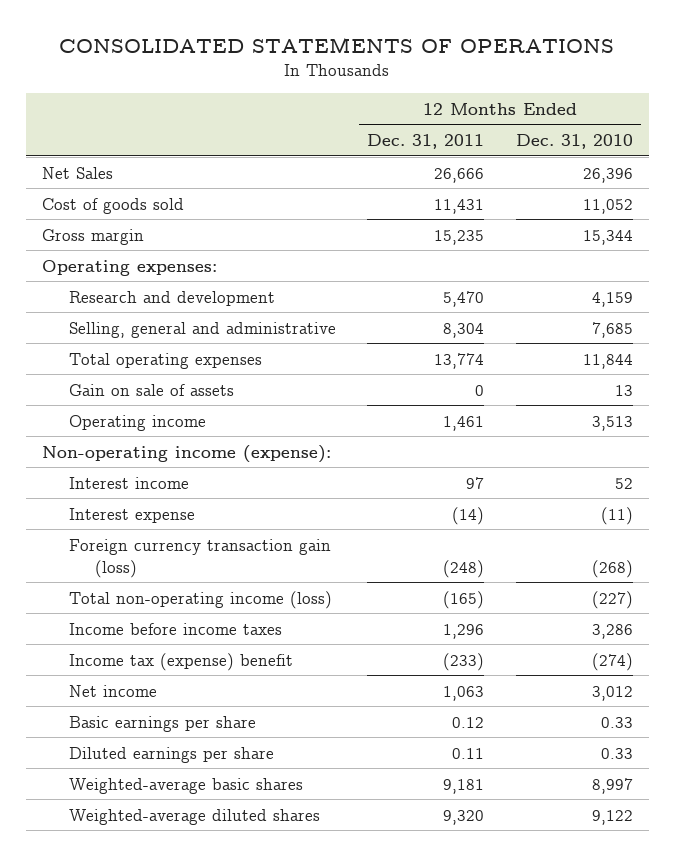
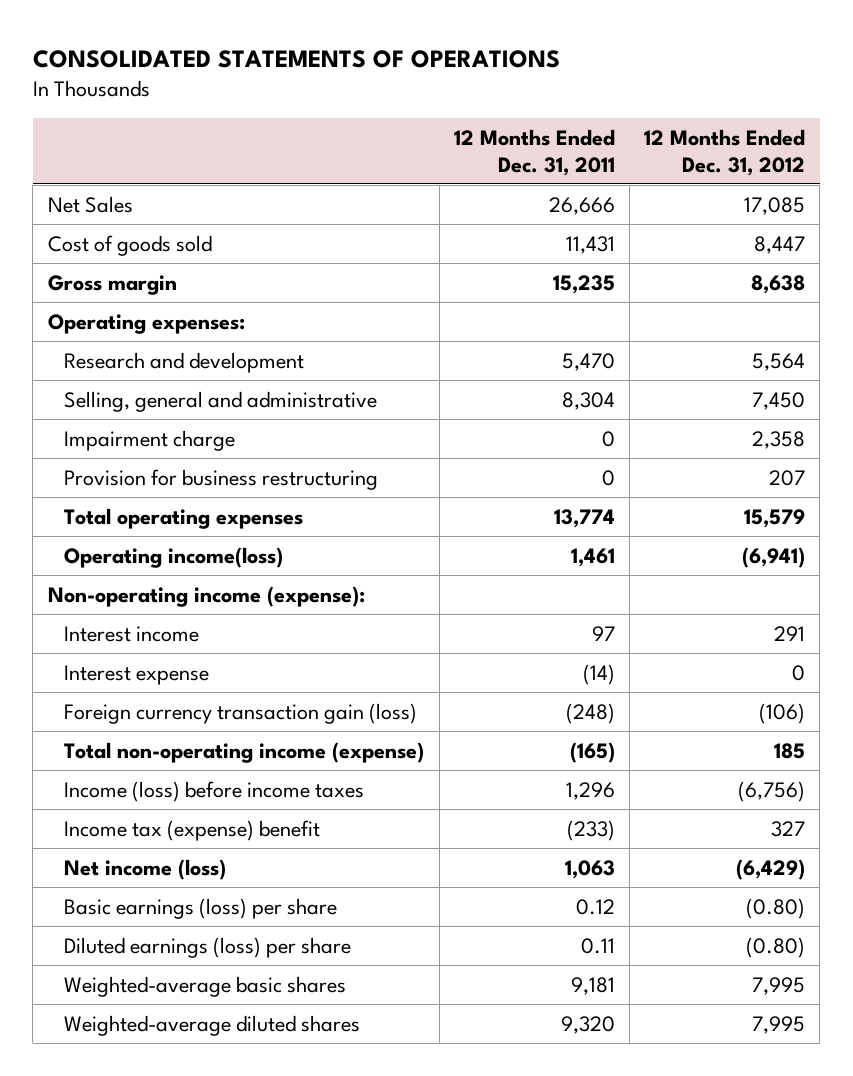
- | 12 Months Ended Dec. 31, 2011 | 12 Months Ended Dec. 31, 2010
+ | 12 Months Ended Dec. 31, 2011 | 12 Months Ended Dec. 31, 2012
+ Impairment charge | 0 | 2,358
+ Provision for business restructuring | 0 | 207
- Gain on sale of assets | 0 | 13
- Operating income | 1,461 | 3,513
+ Operating income(loss) | 1,461 | (6,941)
- Total non-operating income (loss) | (165) | (227)
- Income before income taxes | 1,296 | 3,286
+ Total non-operating income (expense) | (165) | 185
+ Income (loss) before income taxes | 1,296 | (6,756)
- Net income | 1,063 | 3,012
- Basic earnings per share | 0.12 | 0.33
- Diluted earnings per share | 0.11 | 0.33
+ Net income (loss) | 1,063 | (6,429)
+ Basic earnings (loss) per share | 0.12 | (0.80)
+ Diluted earnings (loss) per share | 0.11 | (0.80)

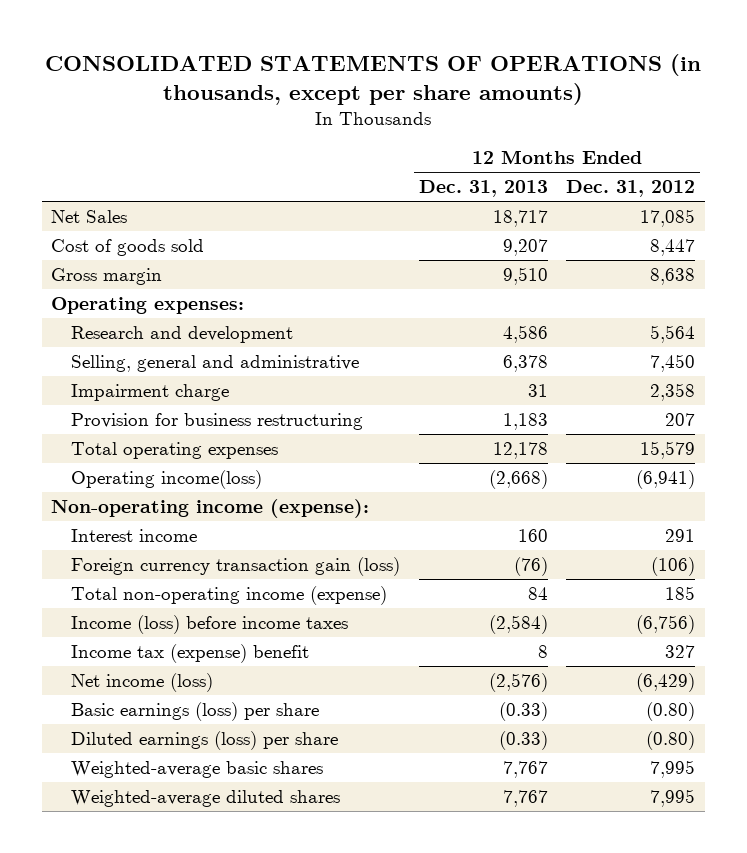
- CONSOLIDATED STATEMENTS OF OPERATIONS
+ CONSOLIDATED STATEMENTS OF OPERATIONS (in thousands, except per share amounts)
- | 12 Months Ended Dec. 31, 2011 | 12 Months Ended Dec. 31, 2012
+ | 12 Months Ended Dec. 31, 2013 | 12 Months Ended Dec. 31, 2012
- Interest expense | (14) | 0

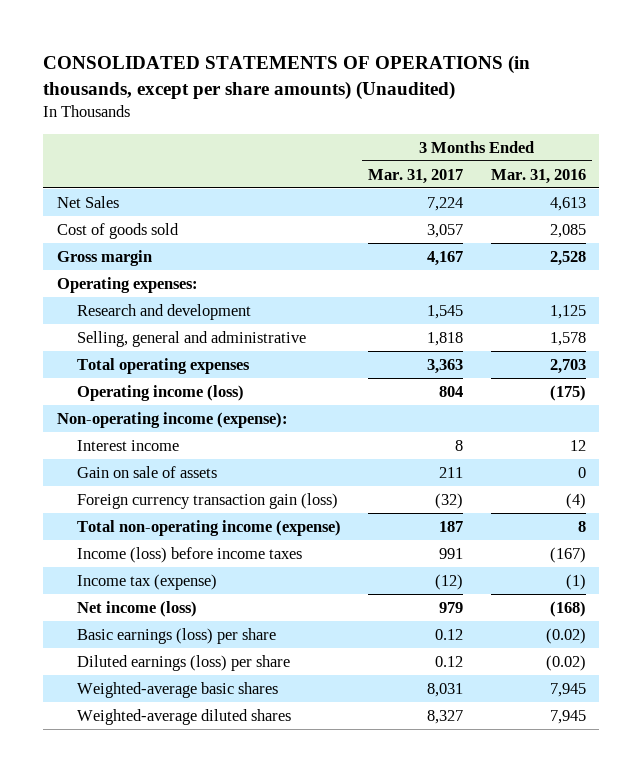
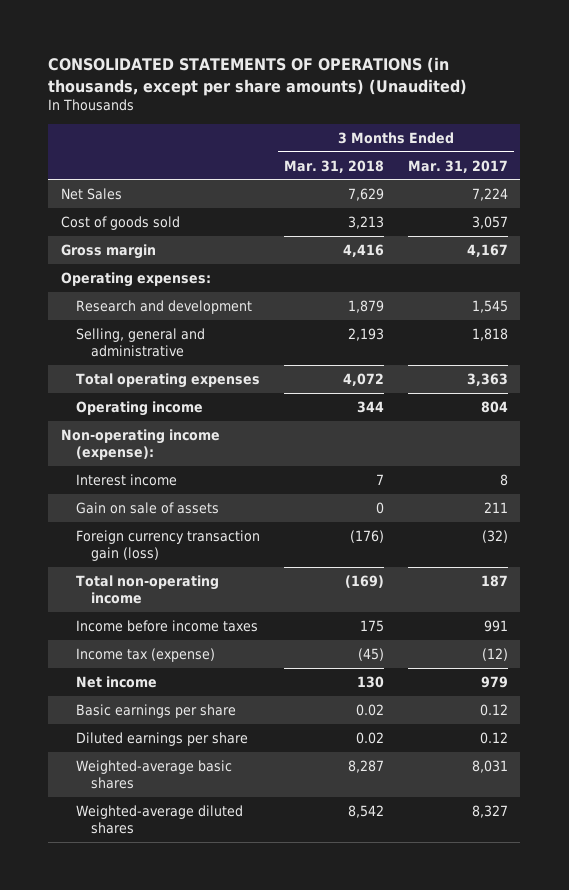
- | 3 Months Ended Mar. 31, 2017 | 3 Months Ended Mar. 31, 2016
+ | 3 Months Ended Mar. 31, 2018 | 3 Months Ended Mar. 31, 2017
- Operating income (loss) | 804 | (175)
+ Operating income | 344 | 804
- Total non-operating income (expense) | 187 | 8
- Income (loss) before income taxes | 991 | (167)
+ Total non-operating income | (169) | 187
+ Income before income taxes | 175 | 991
- Net income (loss) | 979 | (168)
- Basic earnings (loss) per share | 0.12 | (0.02)
- Diluted earnings (loss) per share | 0.12 | (0.02)
+ Net income | 130 | 979
+ Basic earnings per share | 0.02 | 0.12
+ Diluted earnings per share | 0.02 | 0.12

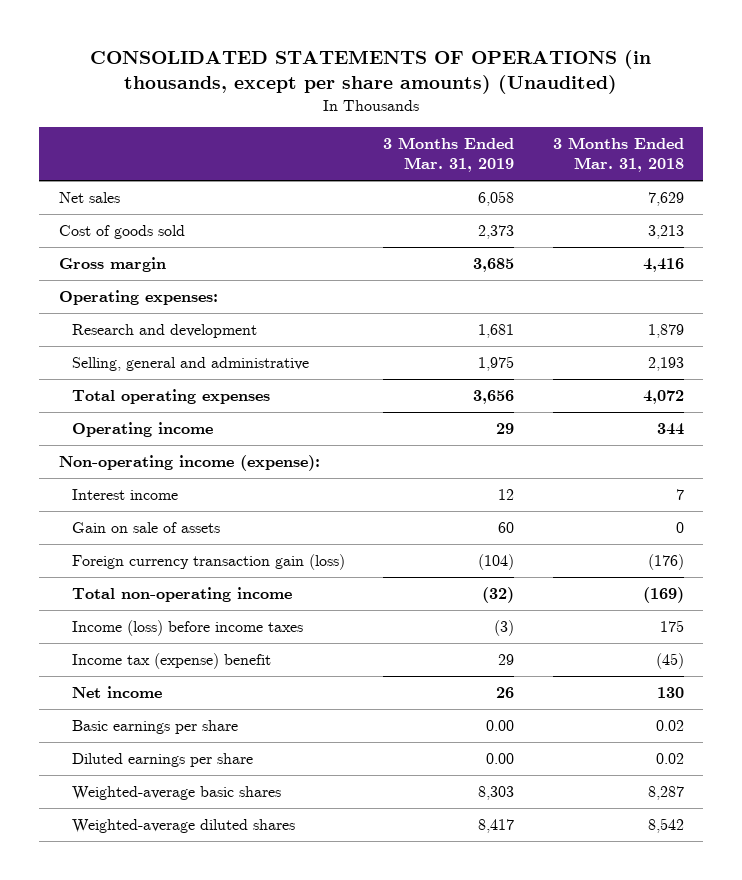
- | 3 Months Ended Mar. 31, 2018 | 3 Months Ended Mar. 31, 2017
+ | 3 Months Ended Mar. 31, 2019 | 3 Months Ended Mar. 31, 2018
- Net Sales | 7,629 | 7,224
+ Net sales | 6,058 | 7,629
- Income before income taxes | 175 | 991
- Income tax (expense) | (45) | (12)
+ Income (loss) before income taxes | (3) | 175
+ Income tax (expense) benefit | 29 | (45)

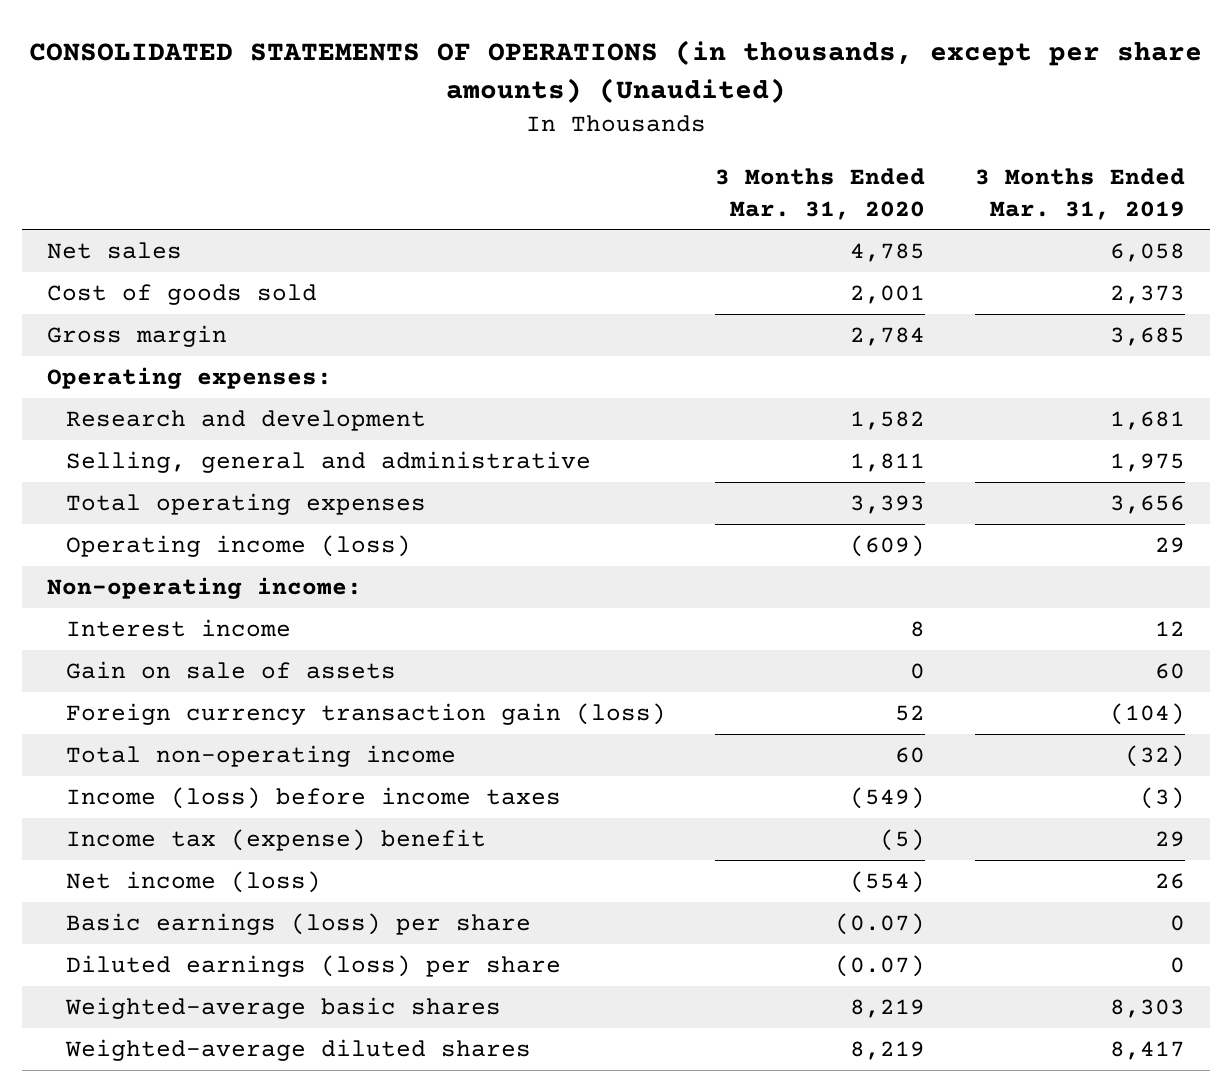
- | 3 Months Ended Mar. 31, 2019 | 3 Months Ended Mar. 31, 2018
+ | 3 Months Ended Mar. 31, 2020 | 3 Months Ended Mar. 31, 2019
- Operating income | 29 | 344
- Non-operating income (expense):
+ Operating income (loss) | (609) | 29
+ Non-operating income:
- Net income | 26 | 130
- Basic earnings per share | 0.00 | 0.02
- Diluted earnings per share | 0.00 | 0.02
+ Net income (loss) | (554) | 26
+ Basic earnings (loss) per share | (0.07) | 0
+ Diluted earnings (loss) per share | (0.07) | 0

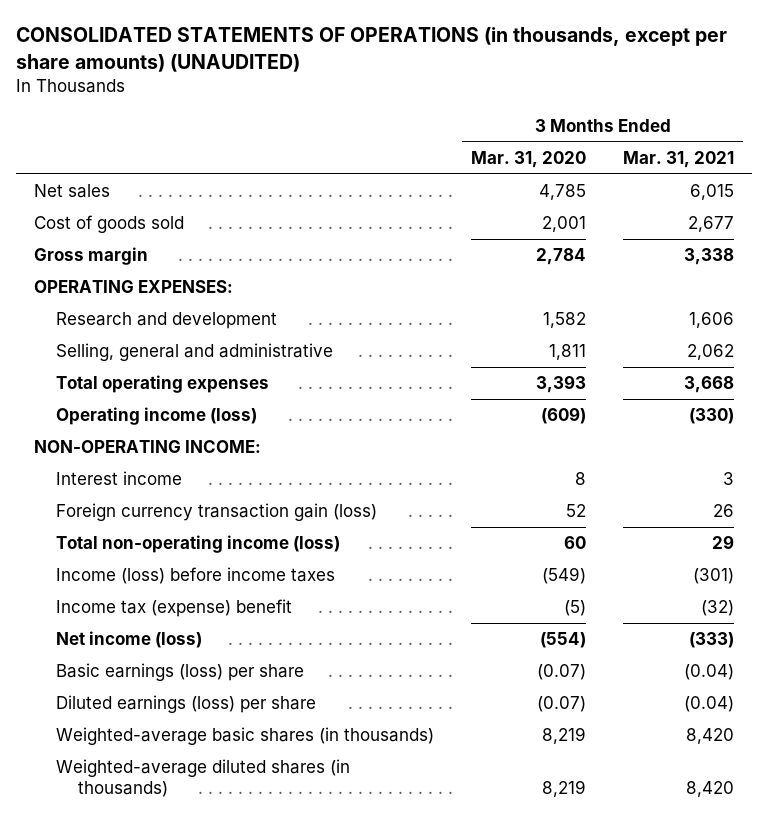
- CONSOLIDATED STATEMENTS OF OPERATIONS (in thousands, except per share amounts) (Unaudited)
+ CONSOLIDATED STATEMENTS OF OPERATIONS (in thousands, except per share amounts) (UNAUDITED)
- | 3 Months Ended Mar. 31, 2020 | 3 Months Ended Mar. 31, 2019
+ | 3 Months Ended Mar. 31, 2020 | 3 Months Ended Mar. 31, 2021
- Operating expenses:
+ OPERATING EXPENSES:
- Non-operating income:
+ NON-OPERATING INCOME:
- Gain on sale of assets | 0 | 60
- Total non-operating income | 60 | (32)
+ Total non-operating income (loss) | 60 | 29
- Weighted-average basic shares | 8,219 | 8,303
- Weighted-average diluted shares | 8,219 | 8,417
+ Weighted-average basic shares (in thousands) | 8,219 | 8,420
+ Weighted-average diluted shares (in thousands) | 8,219 | 8,420

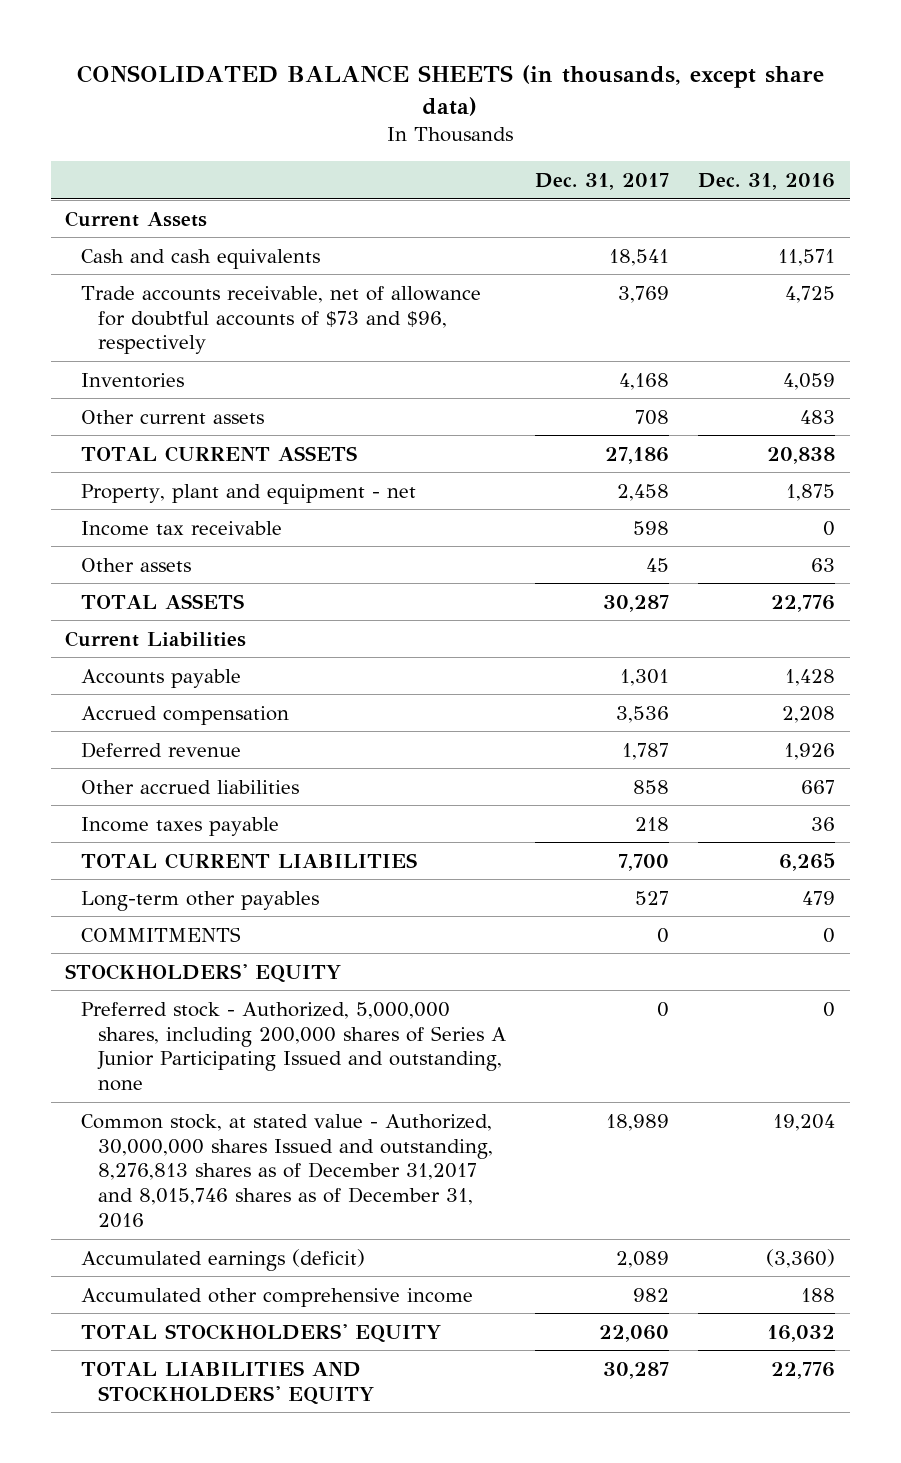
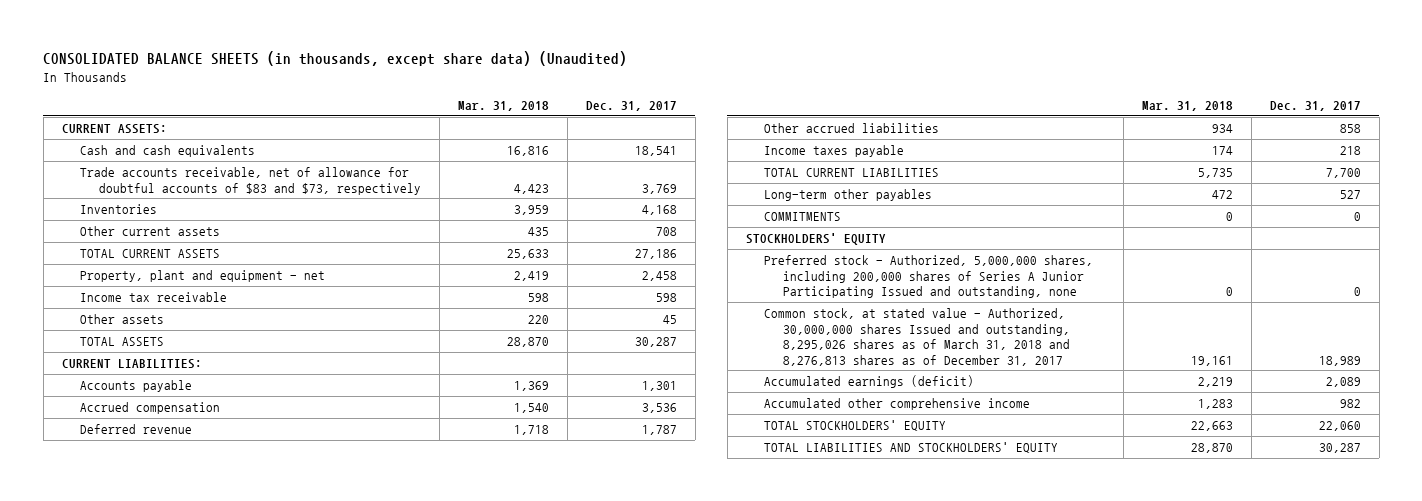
- CONSOLIDATED BALANCE SHEETS (in thousands, except share data)
+ CONSOLIDATED BALANCE SHEETS (in thousands, except share data) (Unaudited)
- | Dec. 31, 2017 | Dec. 31, 2016
+ | Mar. 31, 2018 | Dec. 31, 2017
- Current Assets
+ CURRENT ASSETS:
- Trade accounts receivable, net of allowance for doubtful accounts of $73 and $96, respectively | 3,769 | 4,725
+ Trade accounts receivable, net of allowance for doubtful accounts of $83 and $73, respectively | 4,423 | 3,769
- Current Liabilities
+ CURRENT LIABILITIES:
- Common stock, at stated value - Authorized, 30,000,000 shares Issued and outstanding, 8,276,813 shares as of December 31,2017 and 8,015,746 shares as of December 31, 2016 | 18,989 | 19,204
+ Common stock, at stated value - Authorized, 30,000,000 shares Issued and outstanding, 8,295,026 shares as of March 31, 2018 and 8,276,813 shares as of December 31, 2017 | 19,161 | 18,989

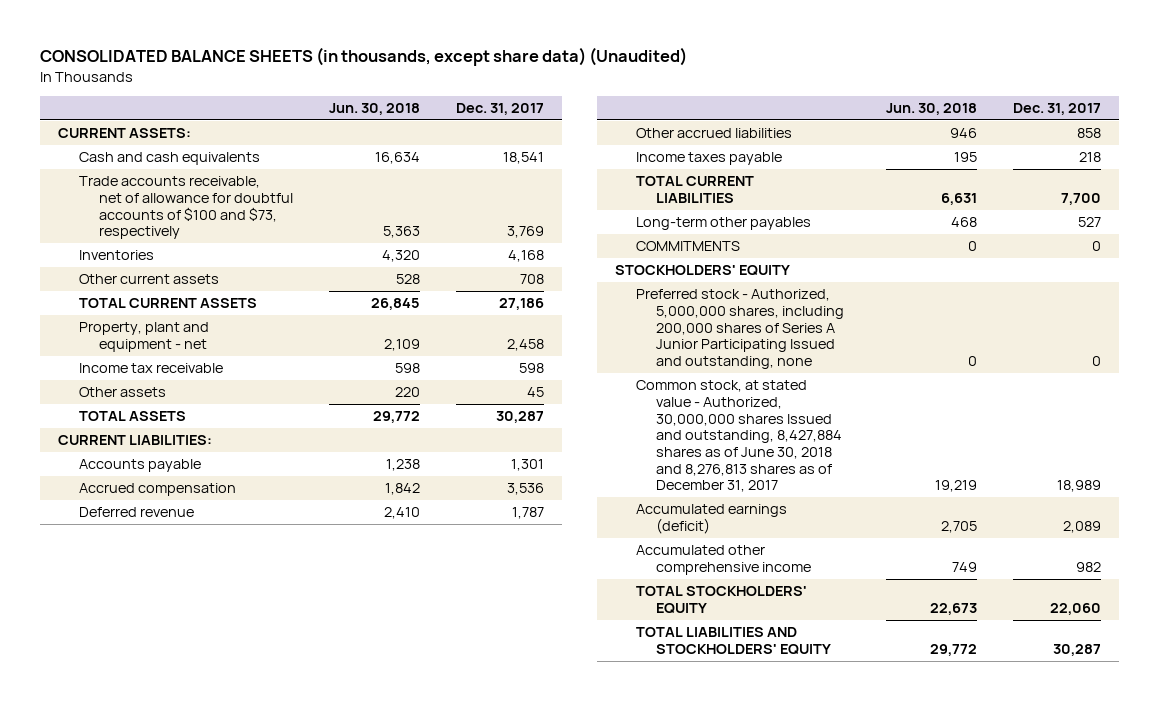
- | Mar. 31, 2018 | Dec. 31, 2017
+ | Jun. 30, 2018 | Dec. 31, 2017
- Trade accounts receivable, net of allowance for doubtful accounts of $83 and $73, respectively | 4,423 | 3,769
+ Trade accounts receivable, net of allowance for doubtful accounts of $100 and $73, respectively | 5,363 | 3,769
- Common stock, at stated value - Authorized, 30,000,000 shares Issued and outstanding, 8,295,026 shares as of March 31, 2018 and 8,276,813 shares as of December 31, 2017 | 19,161 | 18,989
+ Common stock, at stated value - Authorized, 30,000,000 shares Issued and outstanding, 8,427,884 shares as of June 30, 2018 and 8,276,813 shares as of December 31, 2017 | 19,219 | 18,989

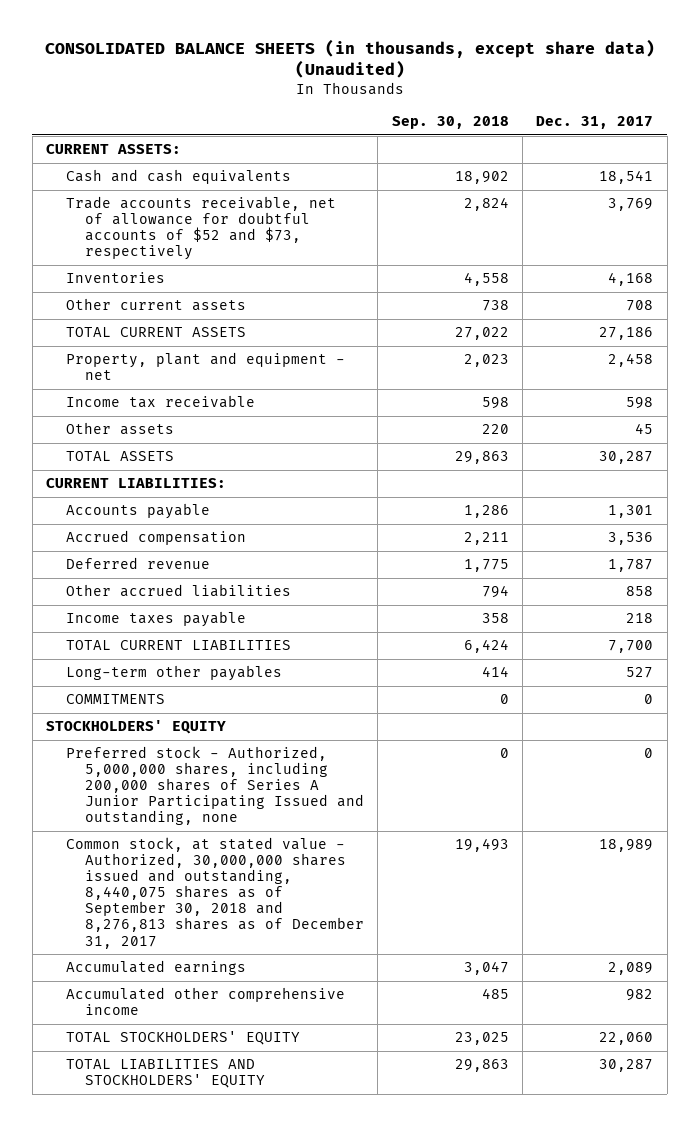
- | Jun. 30, 2018 | Dec. 31, 2017
+ | Sep. 30, 2018 | Dec. 31, 2017
- Trade accounts receivable, net of allowance for doubtful accounts of $100 and $73, respectively | 5,363 | 3,769
+ Trade accounts receivable, net of allowance for doubtful accounts of $52 and $73, respectively | 2,824 | 3,769
- Common stock, at stated value - Authorized, 30,000,000 shares Issued and outstanding, 8,427,884 shares as of June 30, 2018 and 8,276,813 shares as of December 31, 2017 | 19,219 | 18,989
- Accumulated earnings (deficit) | 2,705 | 2,089
+ Common stock, at stated value - Authorized, 30,000,000 shares issued and outstanding, 8,440,075 shares as of September 30, 2018 and 8,276,813 shares as of December 31, 2017 | 19,493 | 18,989
+ Accumulated earnings | 3,047 | 2,089

